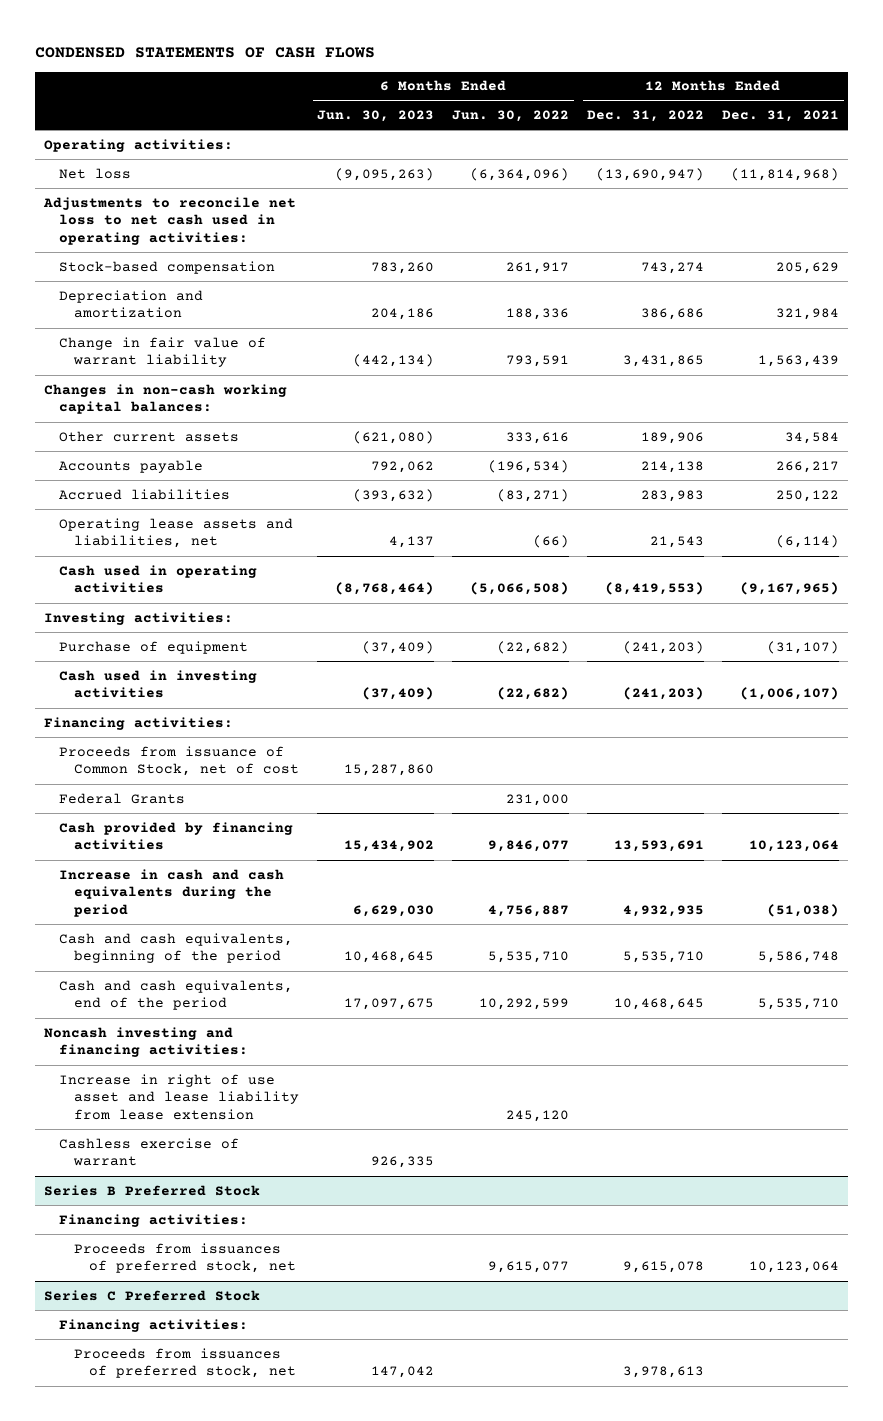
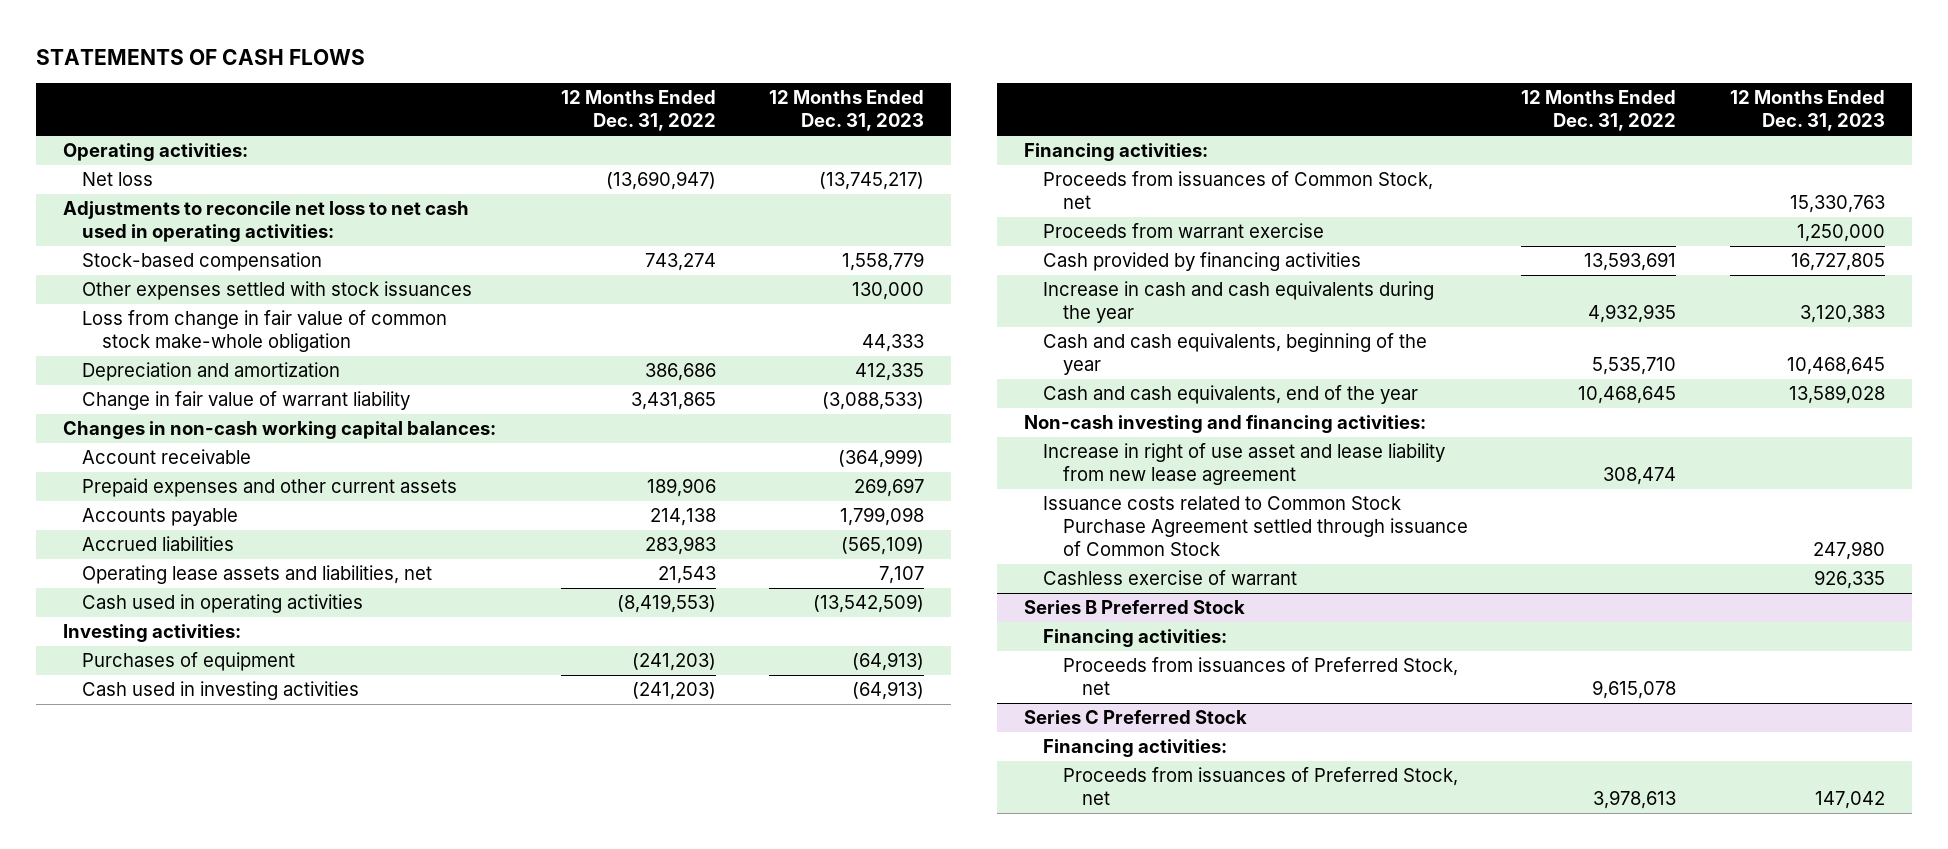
- CONDENSED STATEMENTS OF CASH FLOWS
+ STATEMENTS OF CASH FLOWS
- | 6 Months Ended Jun. 30, 2023 | 6 Months Ended Jun. 30, 2022 | 12 Months Ended Dec. 31, 2022 | 12 Months Ended Dec. 31, 2021
+ | 12 Months Ended Dec. 31, 2022 | 12 Months Ended Dec. 31, 2023
+ Other expenses settled with stock issuances | | 130,000
+ Loss from change in fair value of common stock make-whole obligation | | 44,333
- Other current assets | (621,080) | 333,616 | 189,906 | 34,584
+ Account receivable | | (364,999)
+ Prepaid expenses and other current assets | 189,906 | 269,697
- Purchase of equipment | (37,409) | (22,682) | (241,203) | (31,107)
+ Purchases of equipment | (241,203) | (64,913)
- Proceeds from issuance of Common Stock, net of cost | 15,287,860 | | |
- Federal Grants | | 231,000 | |
+ Proceeds from issuances of Common Stock, net | | 15,330,763
+ Proceeds from warrant exercise | | 1,250,000
- Increase in cash and cash equivalents during the period | 6,629,030 | 4,756,887 | 4,932,935 | (51,038)
- Cash and cash equivalents, beginning of the period | 10,468,645 | 5,535,710 | 5,535,710 | 5,586,748
- Cash and cash equivalents, end of the period | 17,097,675 | 10,292,599 | 10,468,645 | 5,535,710
- Noncash investing and financing activities:
- Increase in right of use asset and lease liability from lease extension | | 245,120 | |
+ Increase in cash and cash equivalents during the year | 4,932,935 | 3,120,383
+ Cash and cash equivalents, beginning of the year | 5,535,710 | 10,468,645
+ Cash and cash equivalents, end of the year | 10,468,645 | 13,589,028
+ Non-cash investing and financing activities:
+ Increase in right of use asset and lease liability from new lease agreement | 308,474 |
+ Issuance costs related to Common Stock Purchase Agreement settled through issuance of Common Stock | | 247,980
@ Series B Preferred Stock
- Proceeds from issuances of preferred stock, net | | 9,615,077 | 9,615,078 | 10,123,064
+ Proceeds from issuances of Preferred Stock, net | 9,615,078 |
@ Series C Preferred Stock
- Proceeds from issuances of preferred stock, net | 147,042 | | 3,978,613 |
+ Proceeds from issuances of Preferred Stock, net | 3,978,613 | 147,042

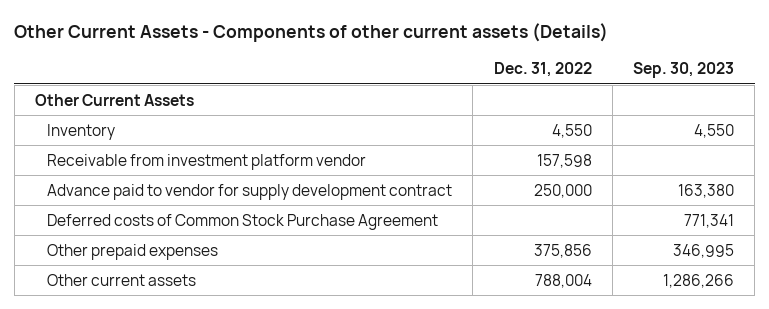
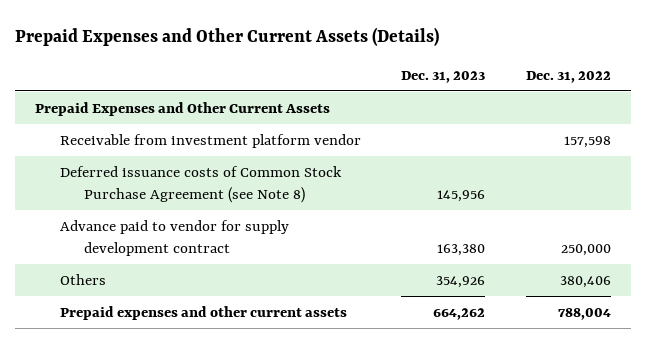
- Other Current Assets - Components of other current assets (Details)
+ Prepaid Expenses and Other Current Assets (Details)
- | Dec. 31, 2022 | Sep. 30, 2023
+ | Dec. 31, 2023 | Dec. 31, 2022
- Other Current Assets
- Inventory | 4,550 | 4,550
+ Prepaid Expenses and Other Current Assets
+ Deferred issuance costs of Common Stock Purchase Agreement (see Note 8) | 145,956 |
- Deferred costs of Common Stock Purchase Agreement | | 771,341
- Other prepaid expenses | 375,856 | 346,995
- Other current assets | 788,004 | 1,286,266
+ Others | 354,926 | 380,406
+ Prepaid expenses and other current assets | 664,262 | 788,004

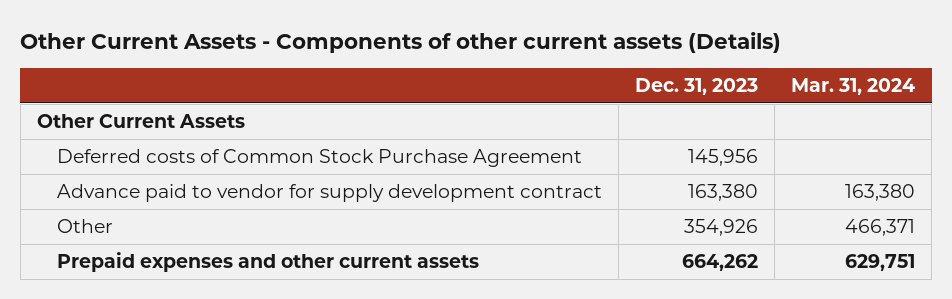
- Prepaid Expenses and Other Current Assets (Details)
+ Other Current Assets - Components of other current assets (Details)
- | Dec. 31, 2023 | Dec. 31, 2022
+ | Dec. 31, 2023 | Mar. 31, 2024
- Prepaid Expenses and Other Current Assets
- Receivable from investment platform vendor | | 157,598
- Deferred issuance costs of Common Stock Purchase Agreement (see Note 8) | 145,956 |
+ Other Current Assets
+ Deferred costs of Common Stock Purchase Agreement | 145,956 |
- Others | 354,926 | 380,406
+ Other | 354,926 | 466,371

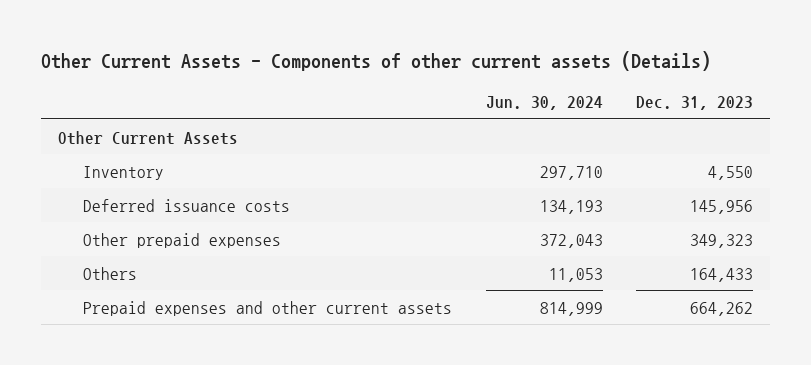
- | Dec. 31, 2023 | Mar. 31, 2024
+ | Jun. 30, 2024 | Dec. 31, 2023
- Deferred costs of Common Stock Purchase Agreement | 145,956 |
- Advance paid to vendor for supply development contract | 163,380 | 163,380
- Other | 354,926 | 466,371
+ Inventory | 297,710 | 4,550
+ Deferred issuance costs | 134,193 | 145,956
+ Other prepaid expenses | 372,043 | 349,323
+ Others | 11,053 | 164,433

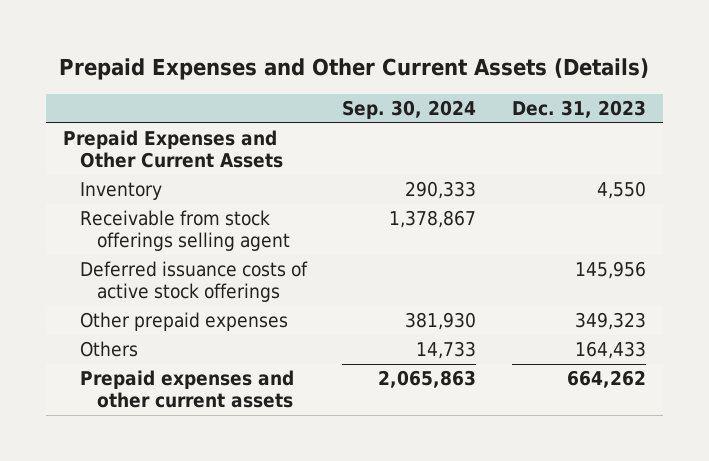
- Other Current Assets - Components of other current assets (Details)
+ Prepaid Expenses and Other Current Assets (Details)
- | Jun. 30, 2024 | Dec. 31, 2023
+ | Sep. 30, 2024 | Dec. 31, 2023
- Other Current Assets
+ Prepaid Expenses and Other Current Assets
- Deferred issuance costs | 134,193 | 145,956
+ Receivable from stock offerings selling agent | 1,378,867 |
+ Deferred issuance costs of active stock offerings | | 145,956

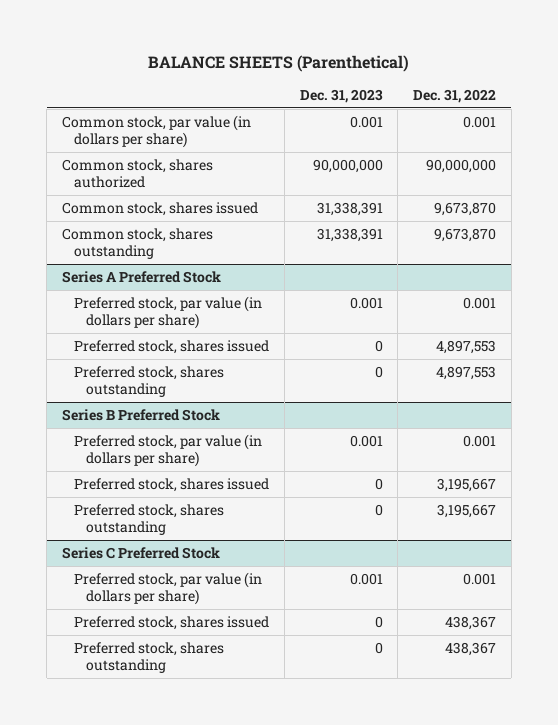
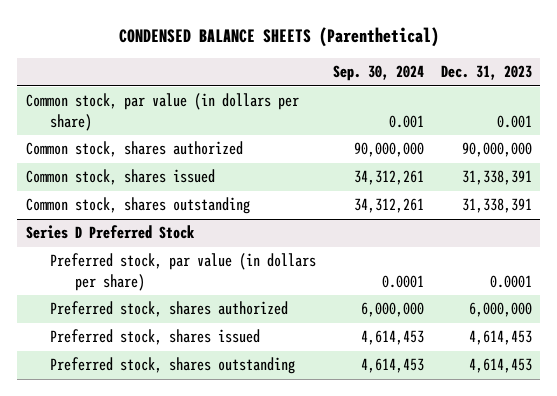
- BALANCE SHEETS (Parenthetical)
+ CONDENSED BALANCE SHEETS (Parenthetical)
- | Dec. 31, 2023 | Dec. 31, 2022
+ | Sep. 30, 2024 | Dec. 31, 2023
- Series A Preferred Stock
- Preferred stock, par value (in dollars per share) | 0.001 | 0.001
- Preferred stock, shares issued | 0 | 4,897,553
- Preferred stock, shares outstanding | 0 | 4,897,553
- Series B Preferred Stock
- Preferred stock, par value (in dollars per share) | 0.001 | 0.001
- Preferred stock, shares issued | 0 | 3,195,667
- Preferred stock, shares outstanding | 0 | 3,195,667
- Series C Preferred Stock
- Preferred stock, par value (in dollars per share) | 0.001 | 0.001
- Preferred stock, shares issued | 0 | 438,367
- Preferred stock, shares outstanding | 0 | 438,367
+ Series D Preferred Stock
+ Preferred stock, par value (in dollars per share) | 0.0001 | 0.0001
+ Preferred stock, shares authorized | 6,000,000 | 6,000,000
+ Preferred stock, shares issued | 4,614,453 | 4,614,453
+ Preferred stock, shares outstanding | 4,614,453 | 4,614,453

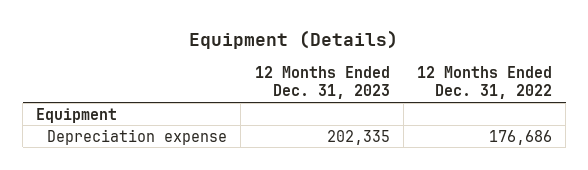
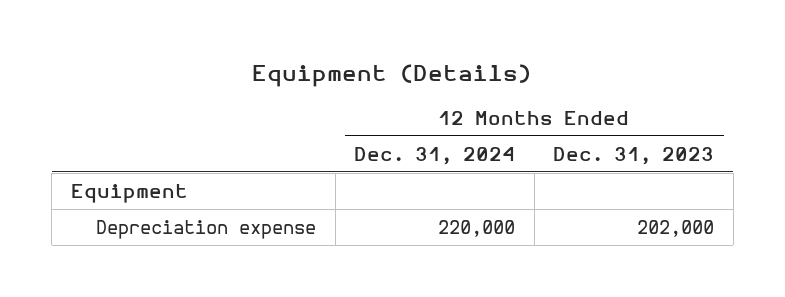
- | 12 Months Ended Dec. 31, 2023 | 12 Months Ended Dec. 31, 2022
+ | 12 Months Ended Dec. 31, 2024 | 12 Months Ended Dec. 31, 2023
- Depreciation expense | 202,335 | 176,686
+ Depreciation expense | 220,000 | 202,000

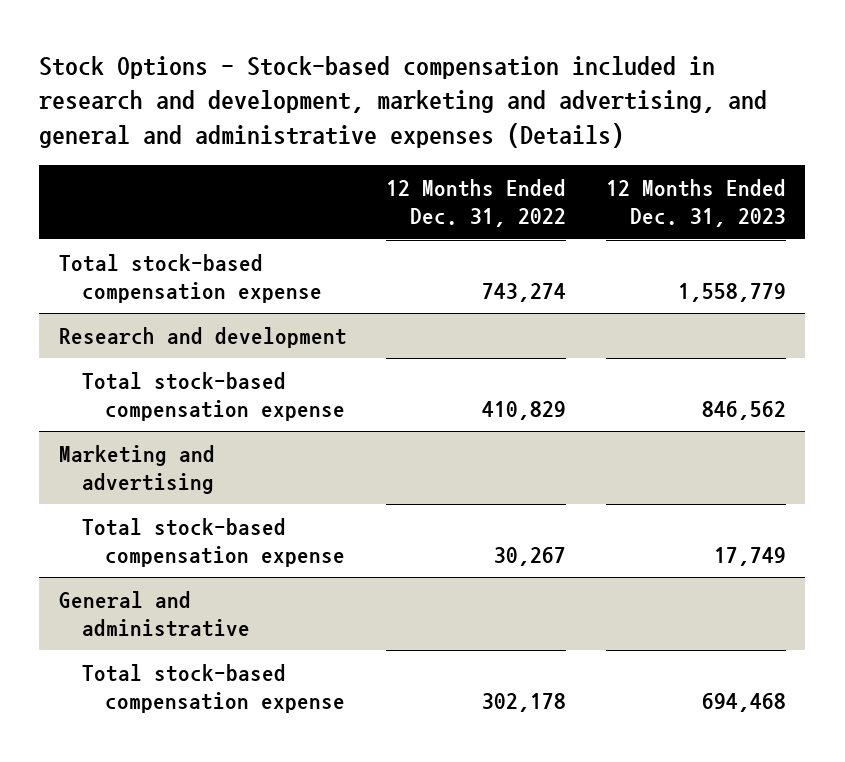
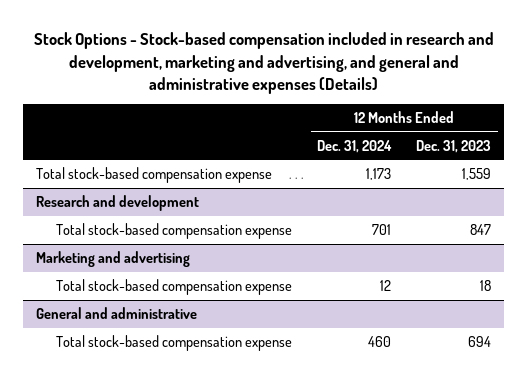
- | 12 Months Ended Dec. 31, 2022 | 12 Months Ended Dec. 31, 2023
+ | 12 Months Ended Dec. 31, 2024 | 12 Months Ended Dec. 31, 2023
- Total stock-based compensation expense | 743,274 | 1,558,779
+ Total stock-based compensation expense | 1,173 | 1,559
@ Research and development
- Total stock-based compensation expense | 410,829 | 846,562
+ Total stock-based compensation expense | 701 | 847
@ Marketing and advertising
- Total stock-based compensation expense | 30,267 | 17,749
+ Total stock-based compensation expense | 12 | 18
@ General and administrative
- Total stock-based compensation expense | 302,178 | 694,468
+ Total stock-based compensation expense | 460 | 694

